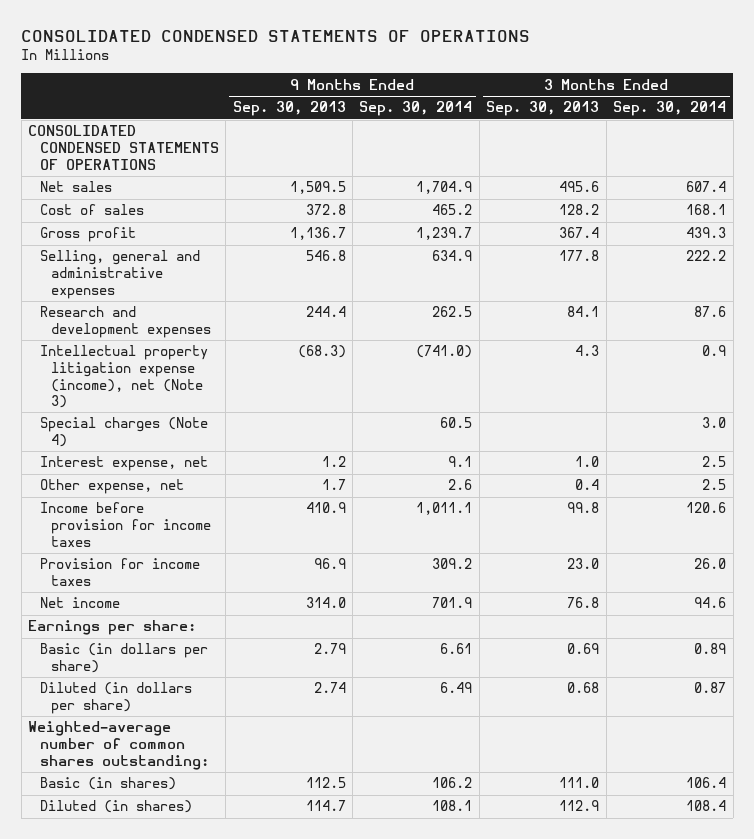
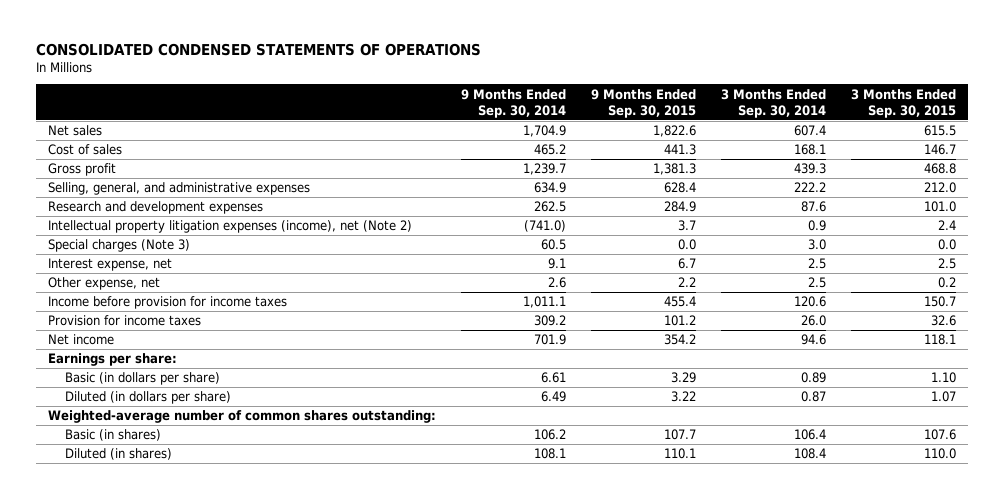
- | 9 Months Ended Sep. 30, 2013 | 9 Months Ended Sep. 30, 2014 | 3 Months Ended Sep. 30, 2013 | 3 Months Ended Sep. 30, 2014
+ | 9 Months Ended Sep. 30, 2014 | 9 Months Ended Sep. 30, 2015 | 3 Months Ended Sep. 30, 2014 | 3 Months Ended Sep. 30, 2015
- CONSOLIDATED CONDENSED STATEMENTS OF OPERATIONS
- Selling, general and administrative expenses | 546.8 | 634.9 | 177.8 | 222.2
+ Selling, general, and administrative expenses | 634.9 | 628.4 | 222.2 | 212.0
- Intellectual property litigation expense (income), net (Note 3) | (68.3) | (741.0) | 4.3 | 0.9
- Special charges (Note 4) | | 60.5 | | 3.0
+ Intellectual property litigation expenses (income), net (Note 2) | (741.0) | 3.7 | 0.9 | 2.4
+ Special charges (Note 3) | 60.5 | 0.0 | 3.0 | 0.0

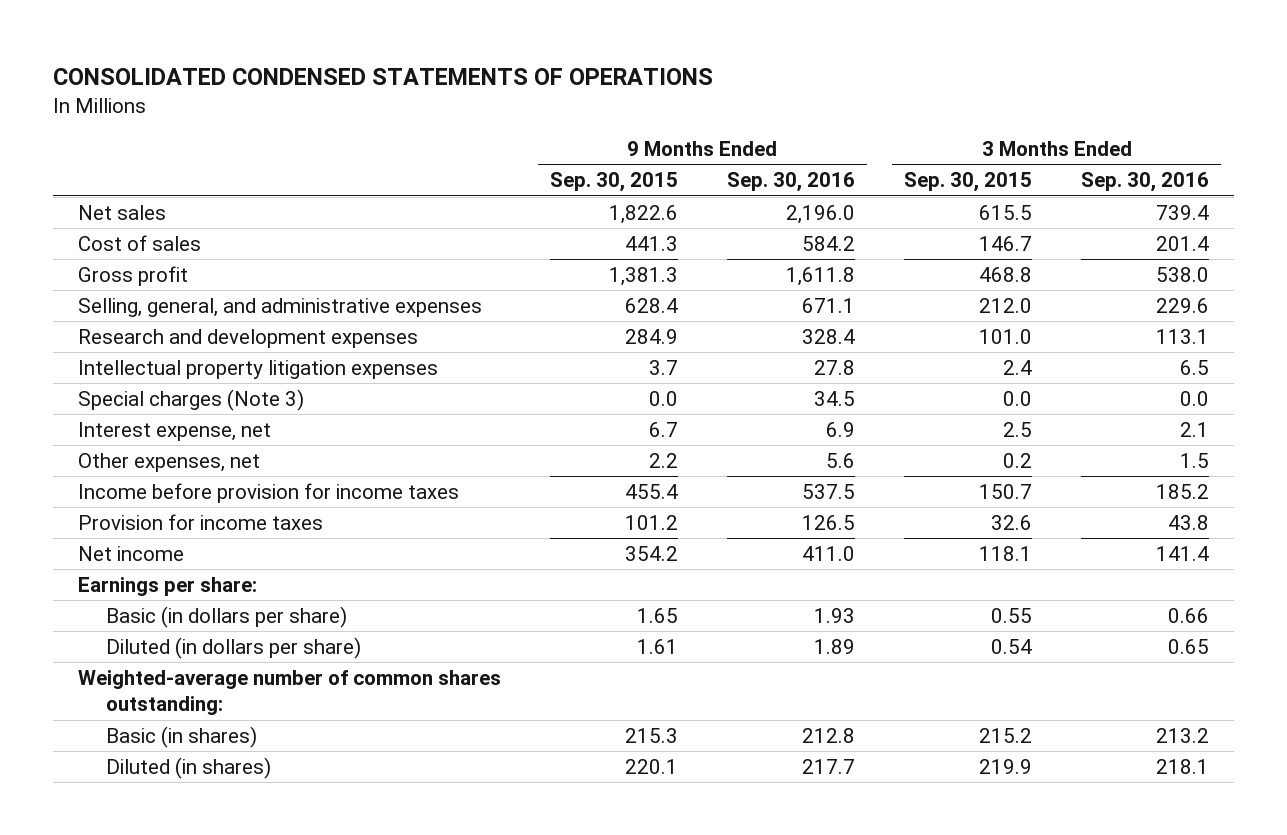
- | 9 Months Ended Sep. 30, 2014 | 9 Months Ended Sep. 30, 2015 | 3 Months Ended Sep. 30, 2014 | 3 Months Ended Sep. 30, 2015
+ | 9 Months Ended Sep. 30, 2015 | 9 Months Ended Sep. 30, 2016 | 3 Months Ended Sep. 30, 2015 | 3 Months Ended Sep. 30, 2016
- Intellectual property litigation expenses (income), net (Note 2) | (741.0) | 3.7 | 0.9 | 2.4
+ Intellectual property litigation expenses | 3.7 | 27.8 | 2.4 | 6.5
- Other expense, net | 2.6 | 2.2 | 2.5 | 0.2
+ Other expenses, net | 2.2 | 5.6 | 0.2 | 1.5
- Basic (in dollars per share) | 6.61 | 3.29 | 0.89 | 1.10
- Diluted (in dollars per share) | 6.49 | 3.22 | 0.87 | 1.07
+ Basic (in dollars per share) | 1.65 | 1.93 | 0.55 | 0.66
+ Diluted (in dollars per share) | 1.61 | 1.89 | 0.54 | 0.65
- Basic (in shares) | 106.2 | 107.7 | 106.4 | 107.6
- Diluted (in shares) | 108.1 | 110.1 | 108.4 | 110.0
+ Basic (in shares) | 215.3 | 212.8 | 215.2 | 213.2
+ Diluted (in shares) | 220.1 | 217.7 | 219.9 | 218.1

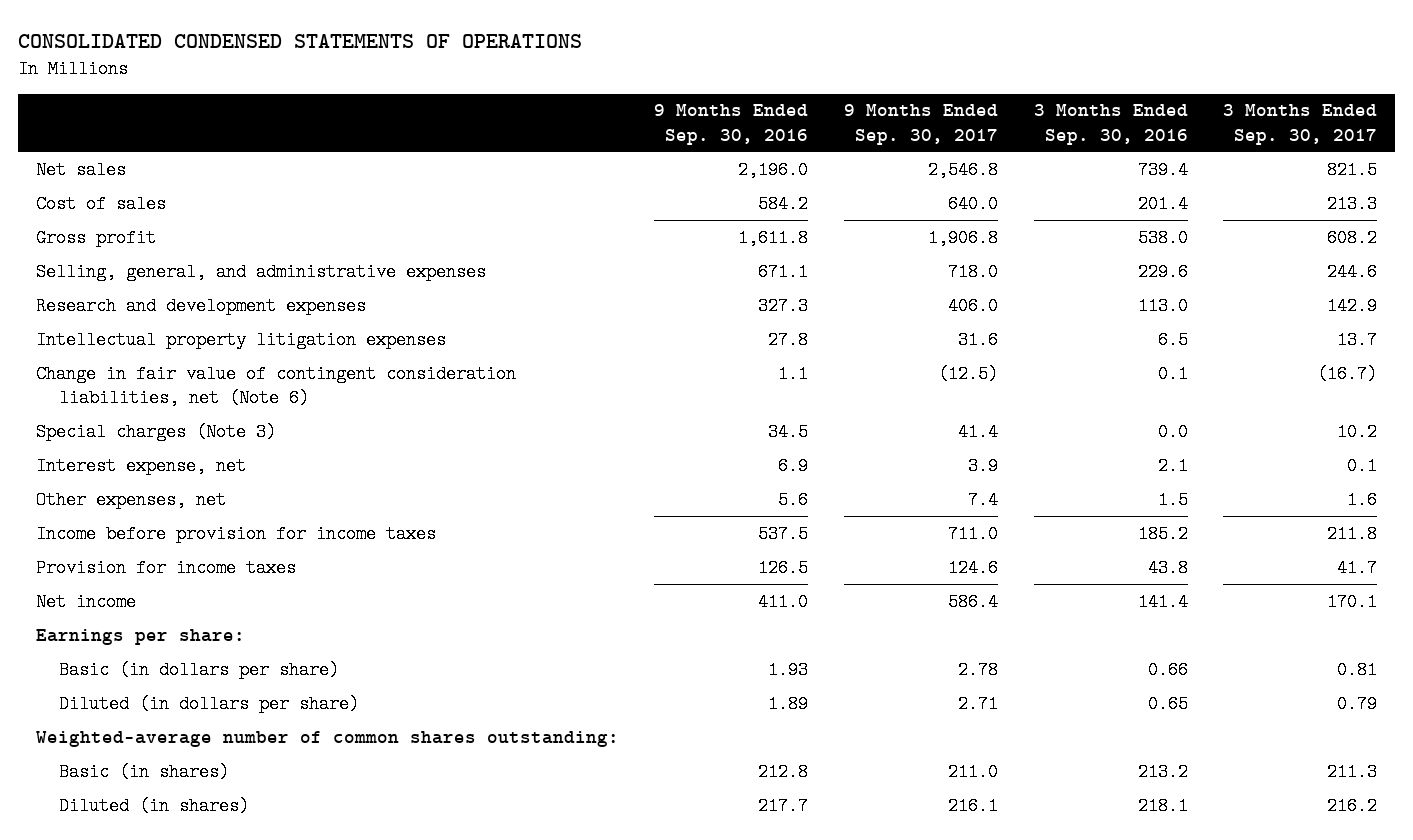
- | 9 Months Ended Sep. 30, 2015 | 9 Months Ended Sep. 30, 2016 | 3 Months Ended Sep. 30, 2015 | 3 Months Ended Sep. 30, 2016
+ | 9 Months Ended Sep. 30, 2016 | 9 Months Ended Sep. 30, 2017 | 3 Months Ended Sep. 30, 2016 | 3 Months Ended Sep. 30, 2017
- Research and development expenses | 284.9 | 328.4 | 101.0 | 113.1
+ Research and development expenses | 327.3 | 406.0 | 113.0 | 142.9
+ Change in fair value of contingent consideration liabilities, net (Note 6) | 1.1 | (12.5) | 0.1 | (16.7)

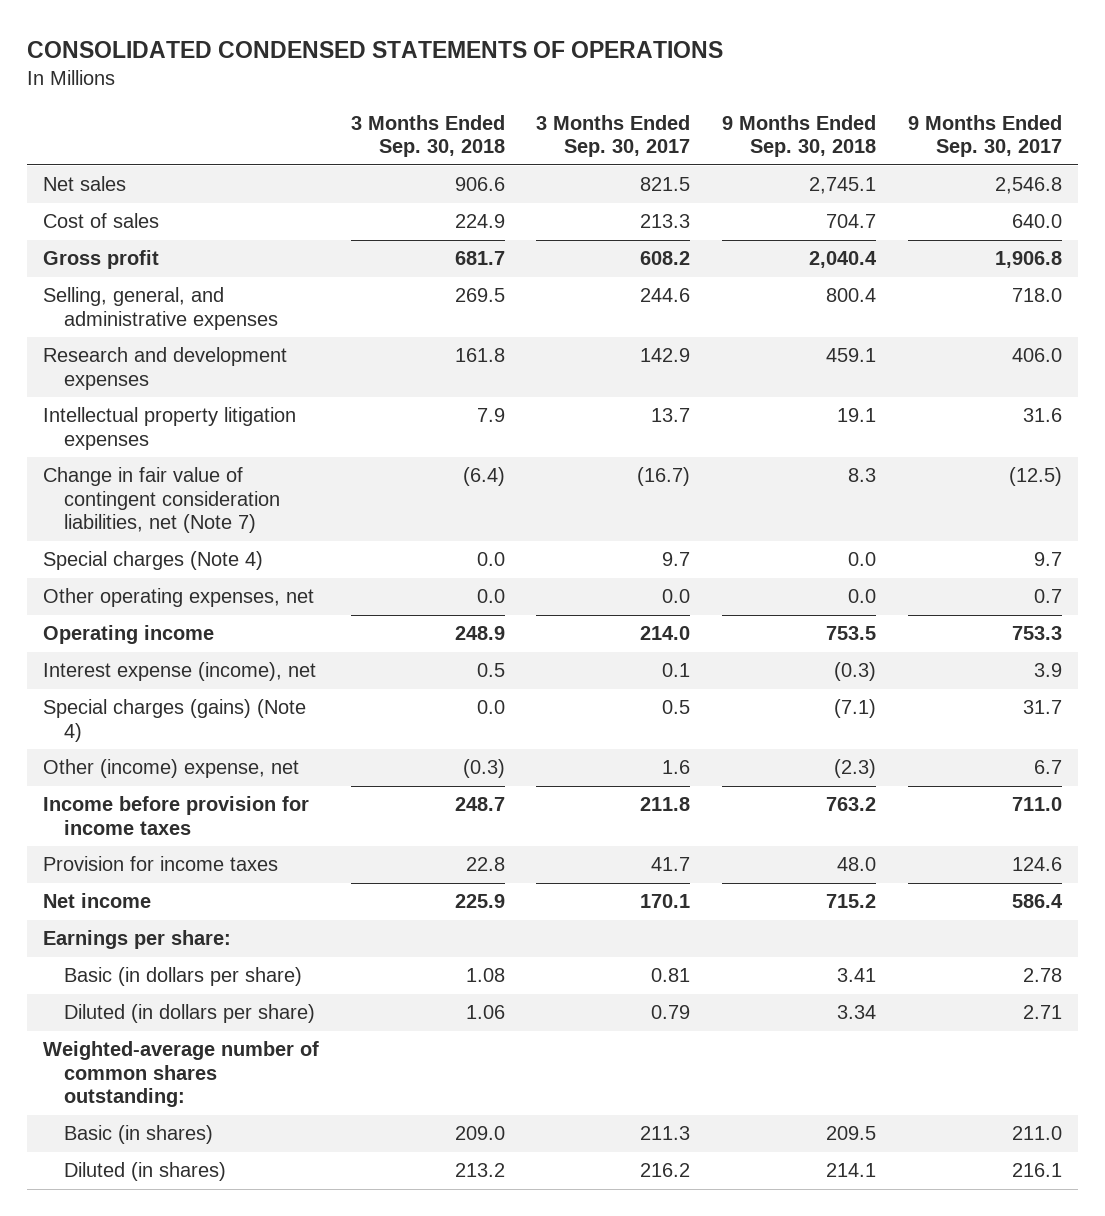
- | 9 Months Ended Sep. 30, 2016 | 9 Months Ended Sep. 30, 2017 | 3 Months Ended Sep. 30, 2016 | 3 Months Ended Sep. 30, 2017
+ | 3 Months Ended Sep. 30, 2018 | 3 Months Ended Sep. 30, 2017 | 9 Months Ended Sep. 30, 2018 | 9 Months Ended Sep. 30, 2017
- Change in fair value of contingent consideration liabilities, net (Note 6) | 1.1 | (12.5) | 0.1 | (16.7)
- Special charges (Note 3) | 34.5 | 41.4 | 0.0 | 10.2
- Interest expense, net | 6.9 | 3.9 | 2.1 | 0.1
- Other expenses, net | 5.6 | 7.4 | 1.5 | 1.6
+ Change in fair value of contingent consideration liabilities, net (Note 7) | (6.4) | (16.7) | 8.3 | (12.5)
+ Special charges (Note 4) | 0.0 | 9.7 | 0.0 | 9.7
+ Other operating expenses, net | 0.0 | 0.0 | 0.0 | 0.7
+ Operating income | 248.9 | 214.0 | 753.5 | 753.3
+ Interest expense (income), net | 0.5 | 0.1 | (0.3) | 3.9
+ Special charges (gains) (Note 4) | 0.0 | 0.5 | (7.1) | 31.7
+ Other (income) expense, net | (0.3) | 1.6 | (2.3) | 6.7

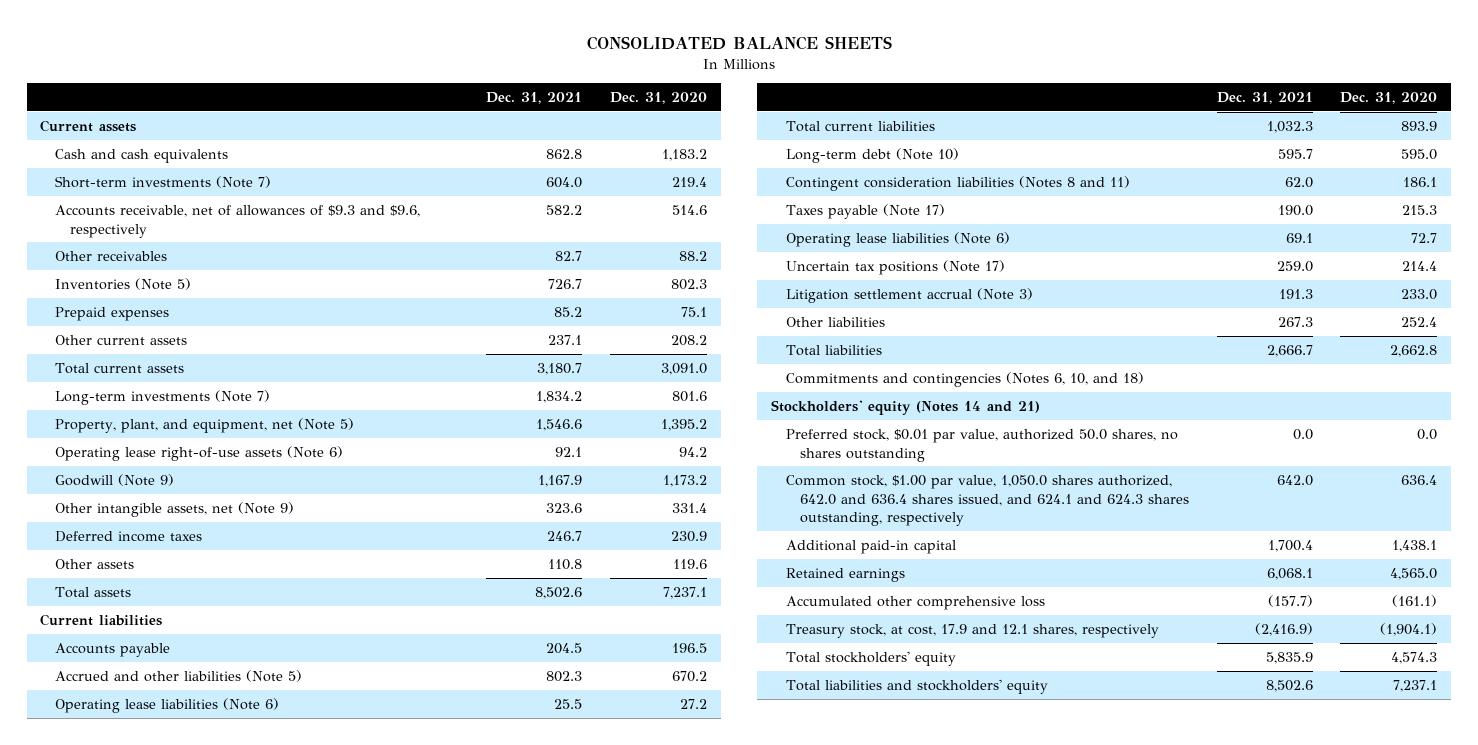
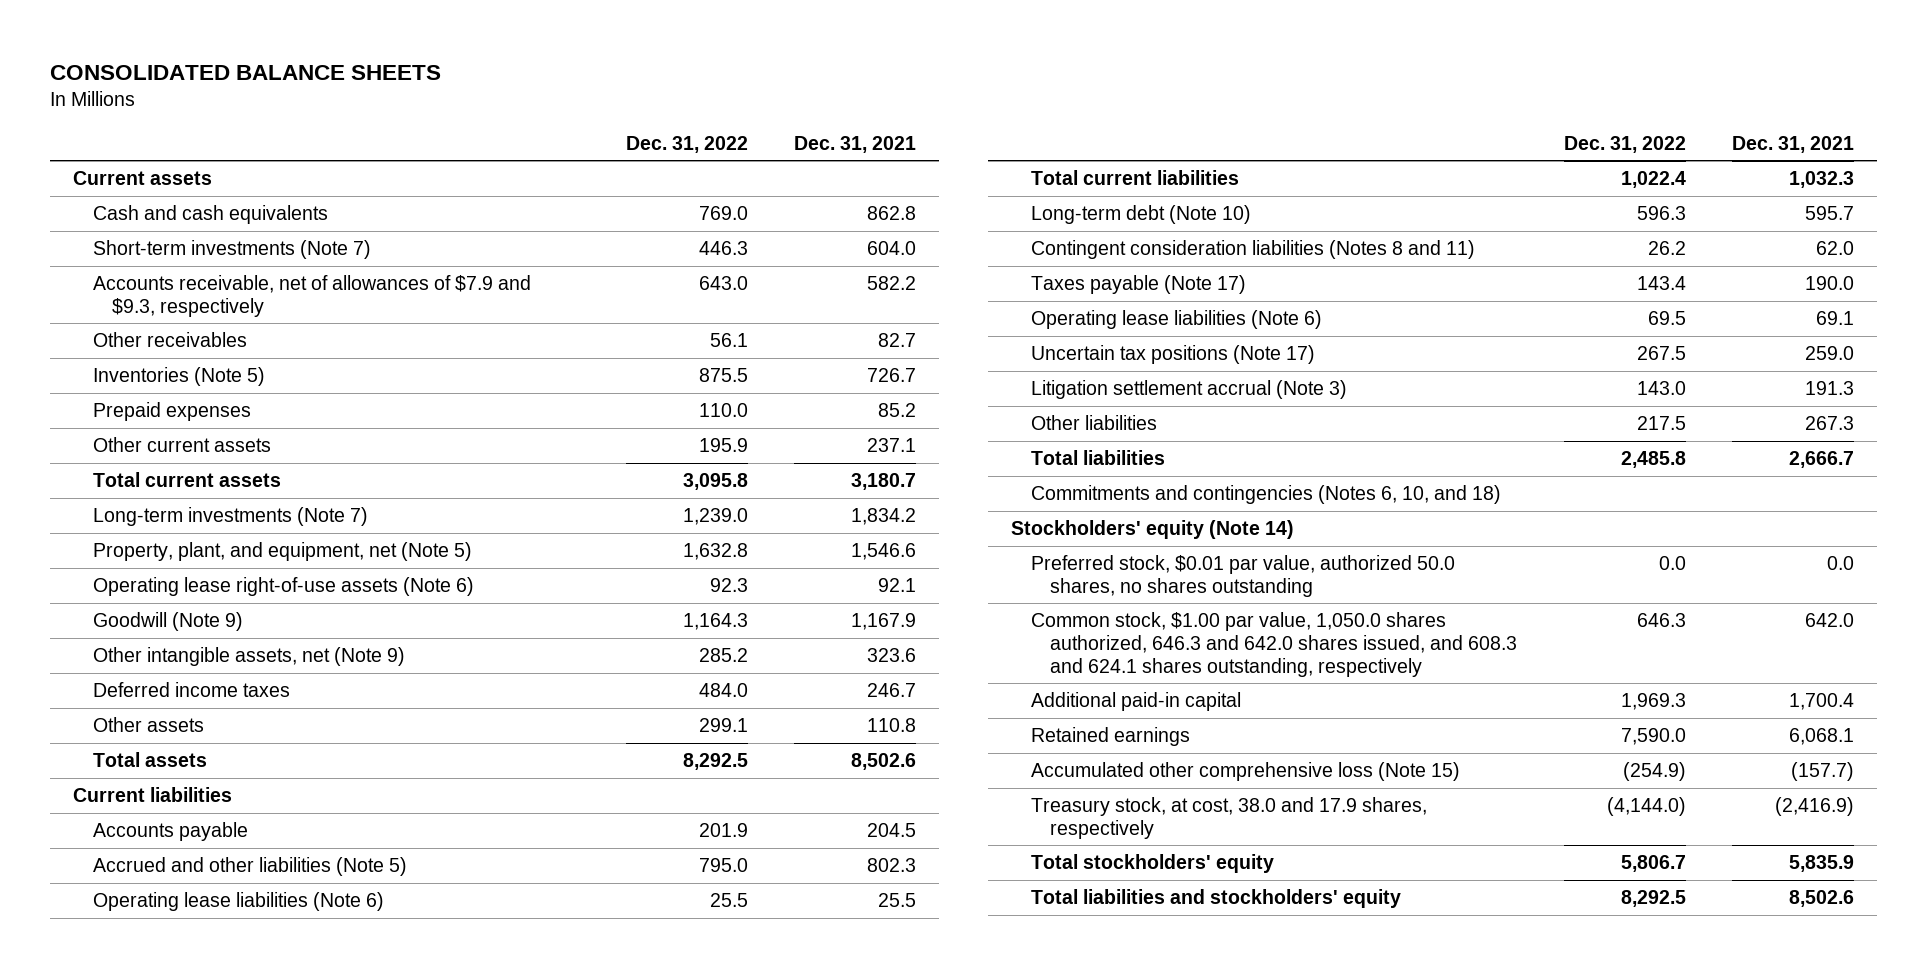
- | Dec. 31, 2021 | Dec. 31, 2020
+ | Dec. 31, 2022 | Dec. 31, 2021
- Accounts receivable, net of allowances of $9.3 and $9.6, respectively | 582.2 | 514.6
+ Accounts receivable, net of allowances of $7.9 and $9.3, respectively | 643.0 | 582.2
- Stockholders' equity (Notes 14 and 21)
+ Stockholders' equity (Note 14)
- Common stock, $1.00 par value, 1,050.0 shares authorized, 642.0 and 636.4 shares issued, and 624.1 and 624.3 shares outstanding, respectively | 642.0 | 636.4
+ Common stock, $1.00 par value, 1,050.0 shares authorized, 646.3 and 642.0 shares issued, and 608.3 and 624.1 shares outstanding, respectively | 646.3 | 642.0
- Accumulated other comprehensive loss | (157.7) | (161.1)
- Treasury stock, at cost, 17.9 and 12.1 shares, respectively | (2,416.9) | (1,904.1)
+ Accumulated other comprehensive loss (Note 15) | (254.9) | (157.7)
+ Treasury stock, at cost, 38.0 and 17.9 shares, respectively | (4,144.0) | (2,416.9)

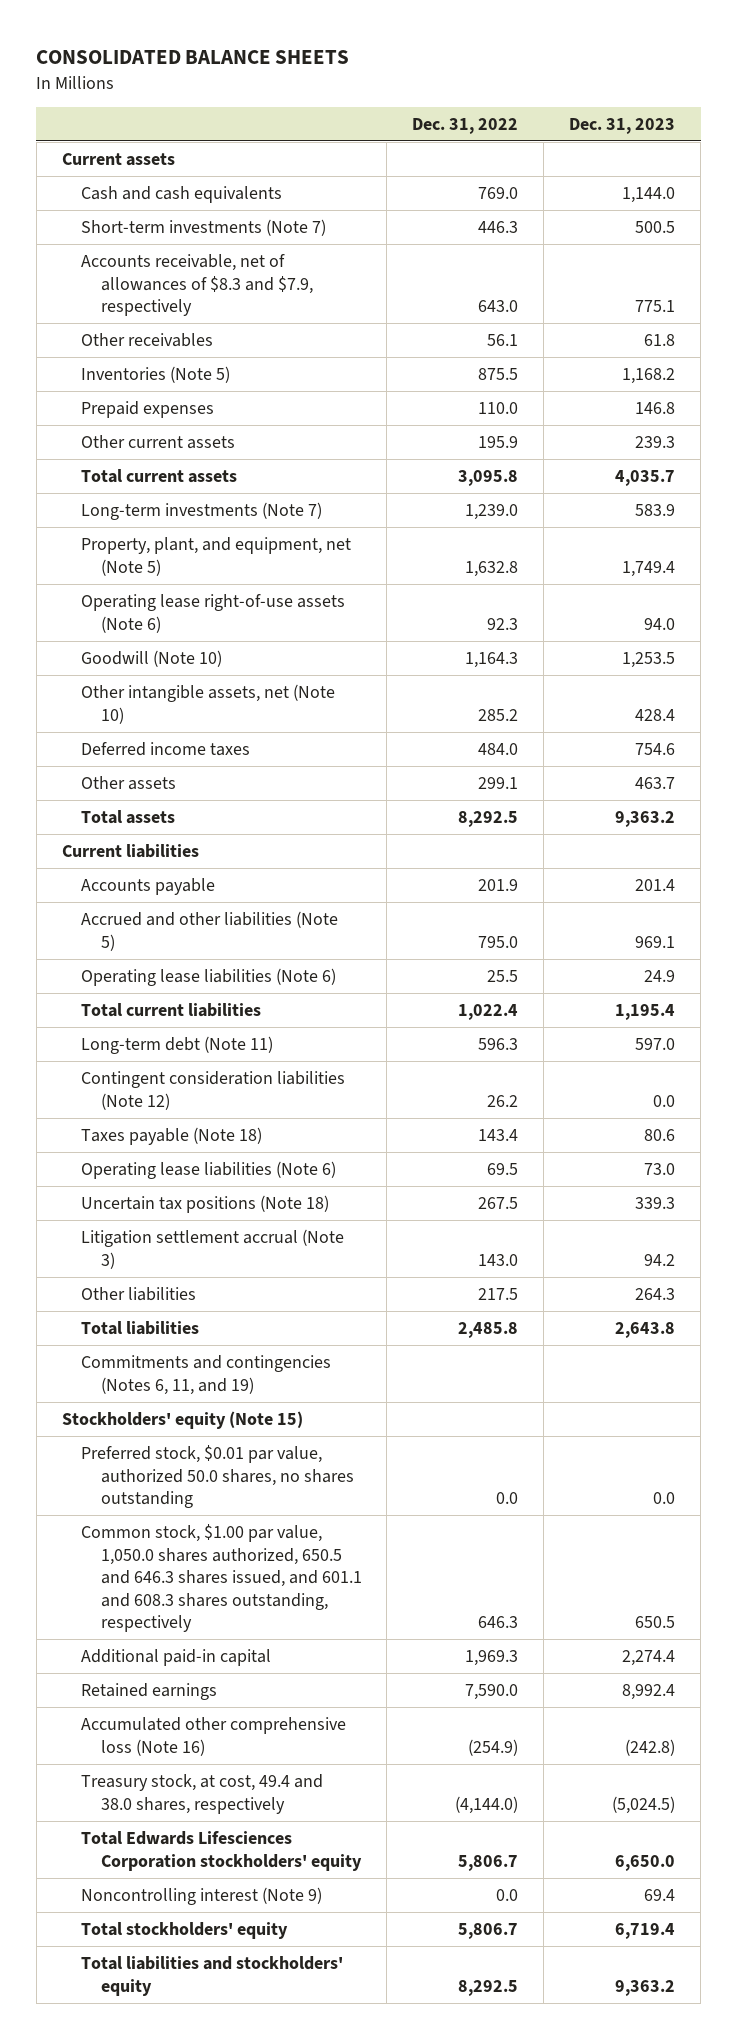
- | Dec. 31, 2022 | Dec. 31, 2021
+ | Dec. 31, 2022 | Dec. 31, 2023
- Accounts receivable, net of allowances of $7.9 and $9.3, respectively | 643.0 | 582.2
+ Accounts receivable, net of allowances of $8.3 and $7.9, respectively | 643.0 | 775.1
- Goodwill (Note 9) | 1,164.3 | 1,167.9
- Other intangible assets, net (Note 9) | 285.2 | 323.6
+ Goodwill (Note 10) | 1,164.3 | 1,253.5
+ Other intangible assets, net (Note 10) | 285.2 | 428.4
- Long-term debt (Note 10) | 596.3 | 595.7
- Contingent consideration liabilities (Notes 8 and 11) | 26.2 | 62.0
- Taxes payable (Note 17) | 143.4 | 190.0
+ Long-term debt (Note 11) | 596.3 | 597.0
+ Contingent consideration liabilities (Note 12) | 26.2 | 0.0
+ Taxes payable (Note 18) | 143.4 | 80.6
- Uncertain tax positions (Note 17) | 267.5 | 259.0
+ Uncertain tax positions (Note 18) | 267.5 | 339.3
- Commitments and contingencies (Notes 6, 10, and 18)
- Stockholders' equity (Note 14)
+ Commitments and contingencies (Notes 6, 11, and 19)
+ Stockholders' equity (Note 15)
- Common stock, $1.00 par value, 1,050.0 shares authorized, 646.3 and 642.0 shares issued, and 608.3 and 624.1 shares outstanding, respectively | 646.3 | 642.0
+ Common stock, $1.00 par value, 1,050.0 shares authorized, 650.5 and 646.3 shares issued, and 601.1 and 608.3 shares outstanding, respectively | 646.3 | 650.5
- Accumulated other comprehensive loss (Note 15) | (254.9) | (157.7)
- Treasury stock, at cost, 38.0 and 17.9 shares, respectively | (4,144.0) | (2,416.9)
+ Accumulated other comprehensive loss (Note 16) | (254.9) | (242.8)
+ Treasury stock, at cost, 49.4 and 38.0 shares, respectively | (4,144.0) | (5,024.5)
+ Total Edwards Lifesciences Corporation stockholders' equity | 5,806.7 | 6,650.0
+ Noncontrolling interest (Note 9) | 0.0 | 69.4

